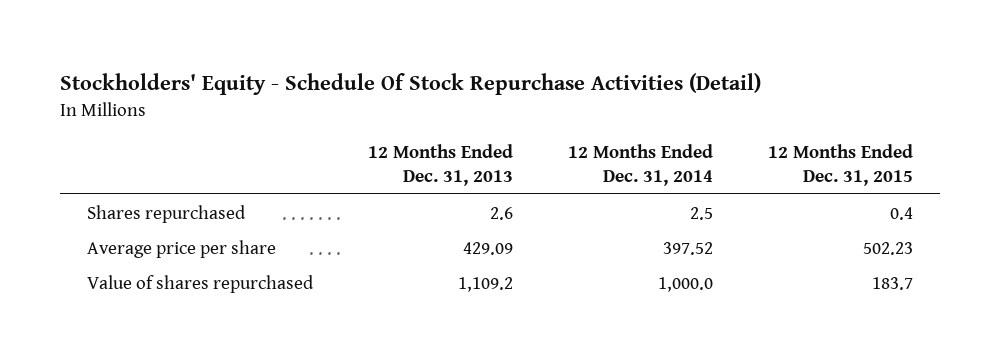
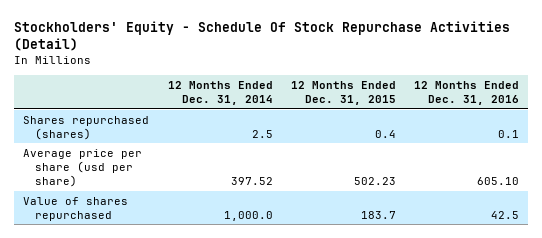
- | 12 Months Ended Dec. 31, 2013 | 12 Months Ended Dec. 31, 2014 | 12 Months Ended Dec. 31, 2015
+ | 12 Months Ended Dec. 31, 2014 | 12 Months Ended Dec. 31, 2015 | 12 Months Ended Dec. 31, 2016
- Shares repurchased | 2.6 | 2.5 | 0.4
- Average price per share | 429.09 | 397.52 | 502.23
+ Shares repurchased (shares) | 2.5 | 0.4 | 0.1
+ Average price per share (usd per share) | 397.52 | 502.23 | 605.10

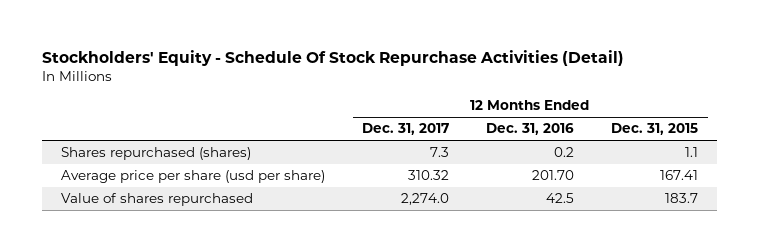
- | 12 Months Ended Dec. 31, 2014 | 12 Months Ended Dec. 31, 2015 | 12 Months Ended Dec. 31, 2016
+ | 12 Months Ended Dec. 31, 2017 | 12 Months Ended Dec. 31, 2016 | 12 Months Ended Dec. 31, 2015
- Shares repurchased (shares) | 2.5 | 0.4 | 0.1
- Average price per share (usd per share) | 397.52 | 502.23 | 605.10
+ Shares repurchased (shares) | 7.3 | 0.2 | 1.1
+ Average price per share (usd per share) | 310.32 | 201.70 | 167.41

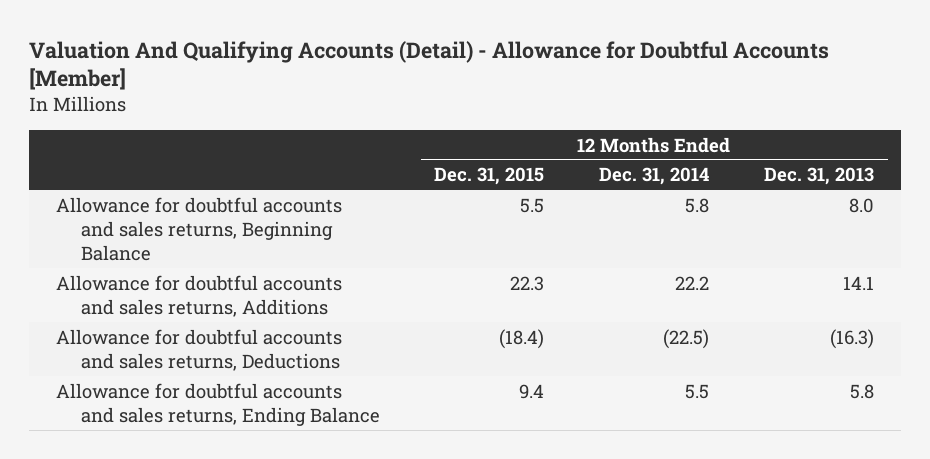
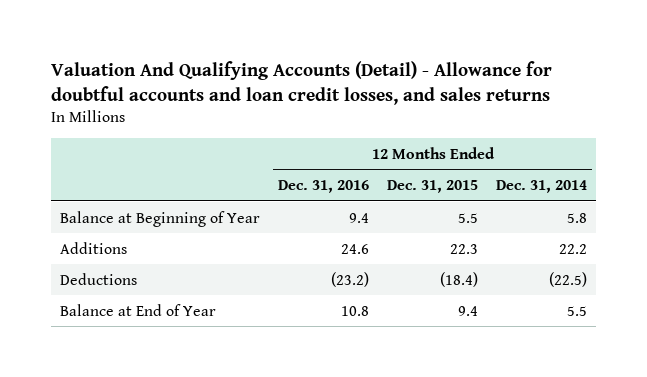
- Valuation And Qualifying Accounts (Detail) - Allowance for Doubtful Accounts [Member]
+ Valuation And Qualifying Accounts (Detail) - Allowance for doubtful accounts and loan credit losses, and sales returns
- | 12 Months Ended Dec. 31, 2015 | 12 Months Ended Dec. 31, 2014 | 12 Months Ended Dec. 31, 2013
+ | 12 Months Ended Dec. 31, 2016 | 12 Months Ended Dec. 31, 2015 | 12 Months Ended Dec. 31, 2014
- Allowance for doubtful accounts and sales returns, Beginning Balance | 5.5 | 5.8 | 8.0
- Allowance for doubtful accounts and sales returns, Additions | 22.3 | 22.2 | 14.1
- Allowance for doubtful accounts and sales returns, Deductions | (18.4) | (22.5) | (16.3)
- Allowance for doubtful accounts and sales returns, Ending Balance | 9.4 | 5.5 | 5.8
+ Balance at Beginning of Year | 9.4 | 5.5 | 5.8
+ Additions | 24.6 | 22.3 | 22.2
+ Deductions | (23.2) | (18.4) | (22.5)
+ Balance at End of Year | 10.8 | 9.4 | 5.5

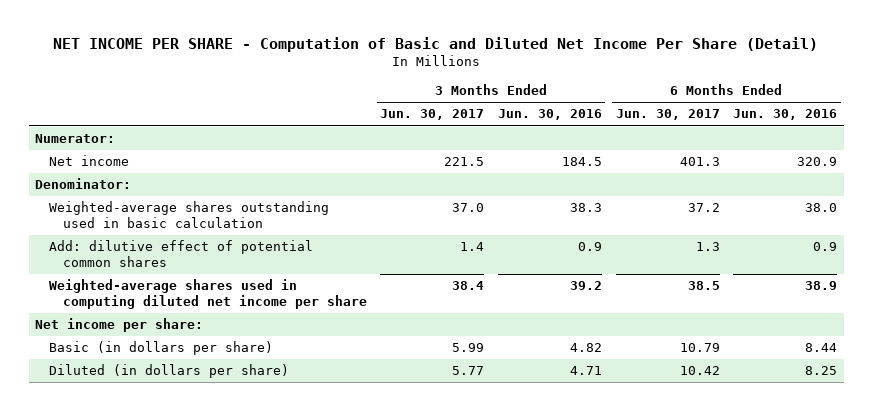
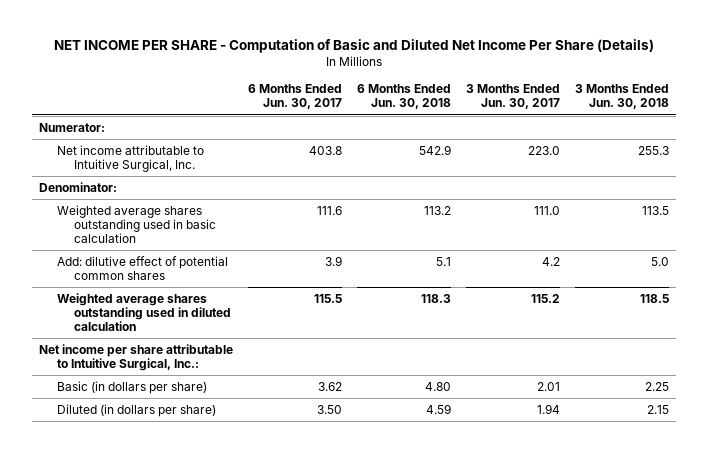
- NET INCOME PER SHARE - Computation of Basic and Diluted Net Income Per Share (Detail)
+ NET INCOME PER SHARE - Computation of Basic and Diluted Net Income Per Share (Details)
- | 3 Months Ended Jun. 30, 2017 | 3 Months Ended Jun. 30, 2016 | 6 Months Ended Jun. 30, 2017 | 6 Months Ended Jun. 30, 2016
+ | 6 Months Ended Jun. 30, 2017 | 6 Months Ended Jun. 30, 2018 | 3 Months Ended Jun. 30, 2017 | 3 Months Ended Jun. 30, 2018
- Net income | 221.5 | 184.5 | 401.3 | 320.9
+ Net income attributable to Intuitive Surgical, Inc. | 403.8 | 542.9 | 223.0 | 255.3
- Weighted-average shares outstanding used in basic calculation | 37.0 | 38.3 | 37.2 | 38.0
- Add: dilutive effect of potential common shares | 1.4 | 0.9 | 1.3 | 0.9
- Weighted-average shares used in computing diluted net income per share | 38.4 | 39.2 | 38.5 | 38.9
- Net income per share:
- Basic (in dollars per share) | 5.99 | 4.82 | 10.79 | 8.44
- Diluted (in dollars per share) | 5.77 | 4.71 | 10.42 | 8.25
+ Weighted average shares outstanding used in basic calculation | 111.6 | 113.2 | 111.0 | 113.5
+ Add: dilutive effect of potential common shares | 3.9 | 5.1 | 4.2 | 5.0
+ Weighted average shares outstanding used in diluted calculation | 115.5 | 118.3 | 115.2 | 118.5
+ Net income per share attributable to Intuitive Surgical, Inc.:
+ Basic (in dollars per share) | 3.62 | 4.80 | 2.01 | 2.25
+ Diluted (in dollars per share) | 3.50 | 4.59 | 1.94 | 2.15

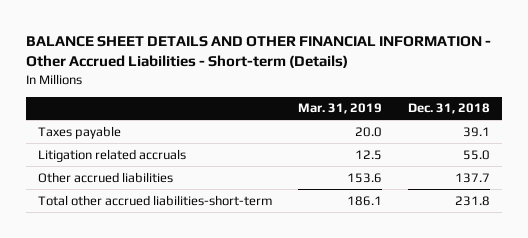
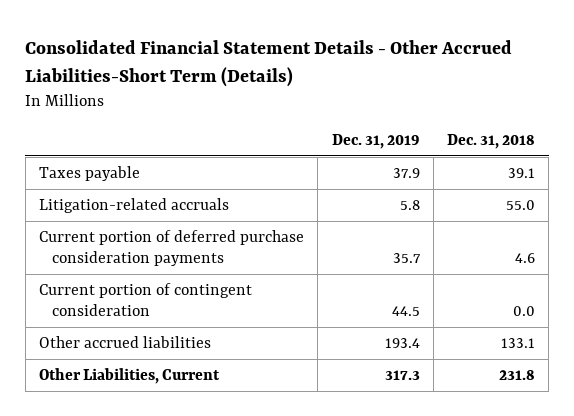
- BALANCE SHEET DETAILS AND OTHER FINANCIAL INFORMATION - Other Accrued Liabilities - Short-term (Details)
+ Consolidated Financial Statement Details - Other Accrued Liabilities-Short Term (Details)
- | Mar. 31, 2019 | Dec. 31, 2018
+ | Dec. 31, 2019 | Dec. 31, 2018
- Litigation related accruals | 12.5 | 55.0
- Other accrued liabilities | 153.6 | 137.7
- Total other accrued liabilities-short-term | 186.1 | 231.8
+ Litigation-related accruals | 5.8 | 55.0
+ Current portion of deferred purchase consideration payments | 35.7 | 4.6
+ Current portion of contingent consideration | 44.5 | 0.0
+ Other accrued liabilities | 193.4 | 133.1
+ Other Liabilities, Current | 317.3 | 231.8

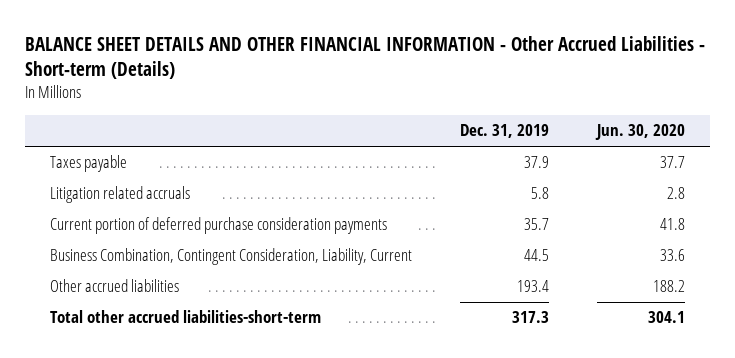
- Consolidated Financial Statement Details - Other Accrued Liabilities-Short Term (Details)
+ BALANCE SHEET DETAILS AND OTHER FINANCIAL INFORMATION - Other Accrued Liabilities - Short-term (Details)
- | Dec. 31, 2019 | Dec. 31, 2018
+ | Dec. 31, 2019 | Jun. 30, 2020
- Litigation-related accruals | 5.8 | 55.0
+ Litigation related accruals | 5.8 | 2.8
- Current portion of contingent consideration | 44.5 | 0.0
+ Business Combination, Contingent Consideration, Liability, Current | 44.5 | 33.6
- Other Liabilities, Current | 317.3 | 231.8
+ Total other accrued liabilities-short-term | 317.3 | 304.1

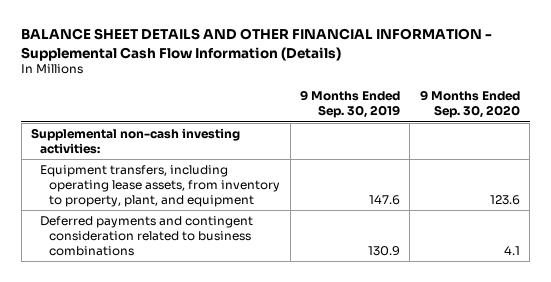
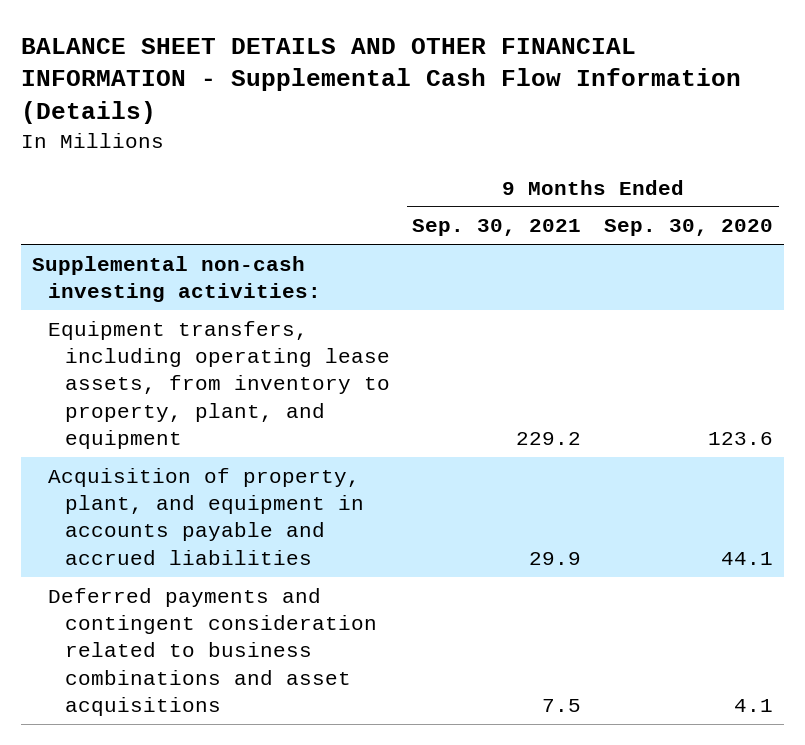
- | 9 Months Ended Sep. 30, 2019 | 9 Months Ended Sep. 30, 2020
+ | 9 Months Ended Sep. 30, 2021 | 9 Months Ended Sep. 30, 2020
- Deferred payments and contingent consideration related to business combinations | 130.9 | 4.1
+ Acquisition of property, plant, and equipment in accounts payable and accrued liabilities | 29.9 | 44.1
+ Deferred payments and contingent consideration related to business combinations and asset acquisitions | 7.5 | 4.1

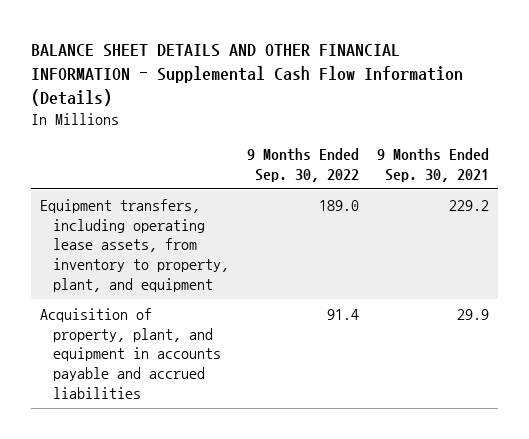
- | 9 Months Ended Sep. 30, 2021 | 9 Months Ended Sep. 30, 2020
+ | 9 Months Ended Sep. 30, 2022 | 9 Months Ended Sep. 30, 2021
- Supplemental non-cash investing activities:
- Deferred payments and contingent consideration related to business combinations and asset acquisitions | 7.5 | 4.1

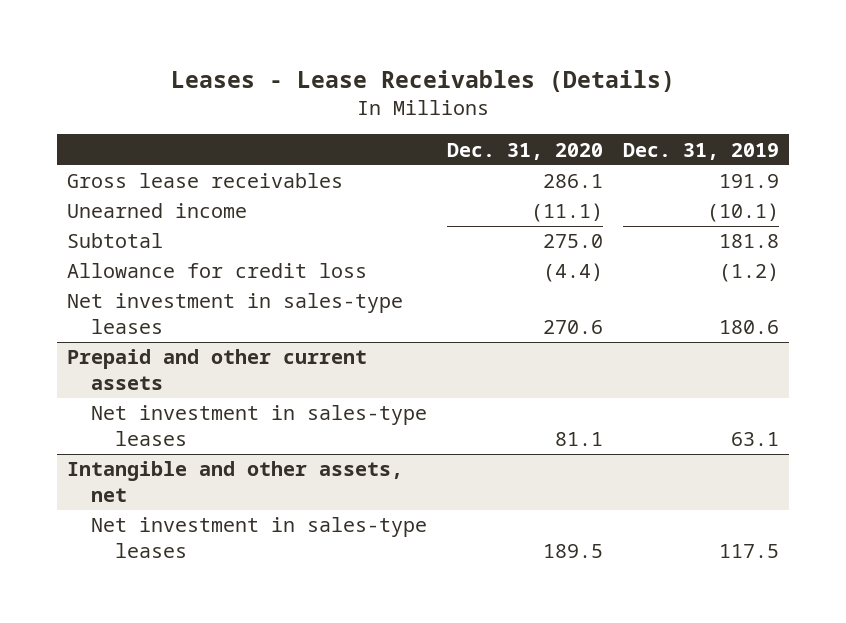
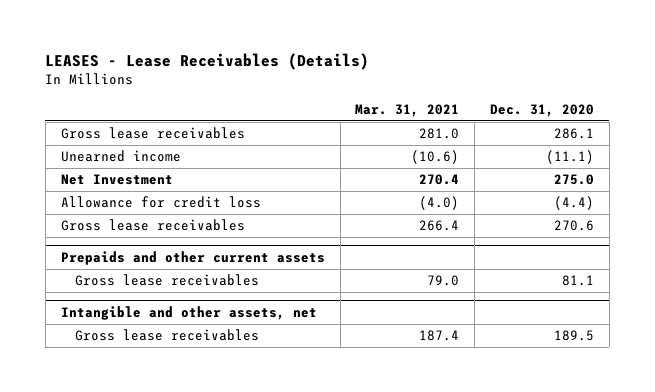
- Leases - Lease Receivables (Details)
+ LEASES - Lease Receivables (Details)
- | Dec. 31, 2020 | Dec. 31, 2019
+ | Mar. 31, 2021 | Dec. 31, 2020
- Subtotal | 275.0 | 181.8
+ Net Investment | 270.4 | 275.0
- Net investment in sales-type leases | 270.6 | 180.6
- Prepaid and other current assets
- Net investment in sales-type leases | 81.1 | 63.1
+ Gross lease receivables | 266.4 | 270.6
+ Prepaids and other current assets
+ Gross lease receivables | 79.0 | 81.1
@ Intangible and other assets, net
- Net investment in sales-type leases | 189.5 | 117.5
+ Gross lease receivables | 187.4 | 189.5

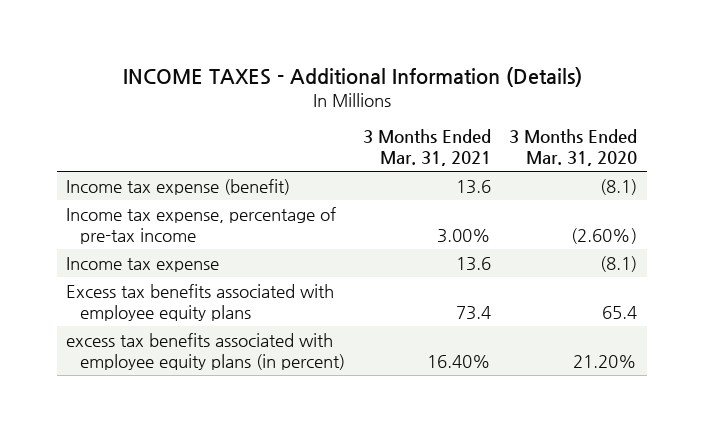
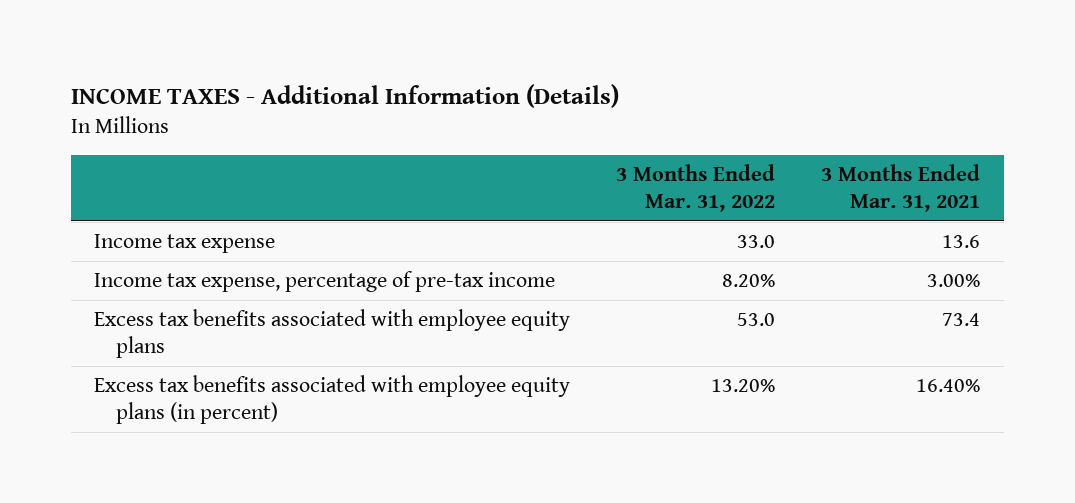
- | 3 Months Ended Mar. 31, 2021 | 3 Months Ended Mar. 31, 2020
+ | 3 Months Ended Mar. 31, 2022 | 3 Months Ended Mar. 31, 2021
- Income tax expense (benefit) | 13.6 | (8.1)
moved down: Income tax expense, percentage of pre-tax income | 8.20% | 3.00%
- excess tax benefits associated with employee equity plans (in percent) | 16.40% | 21.20%
+ Excess tax benefits associated with employee equity plans (in percent) | 13.20% | 16.40%

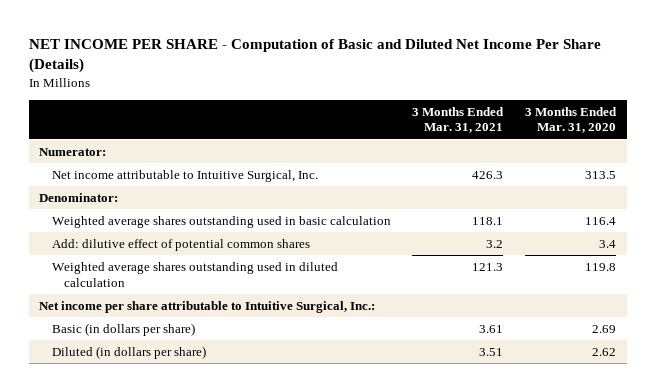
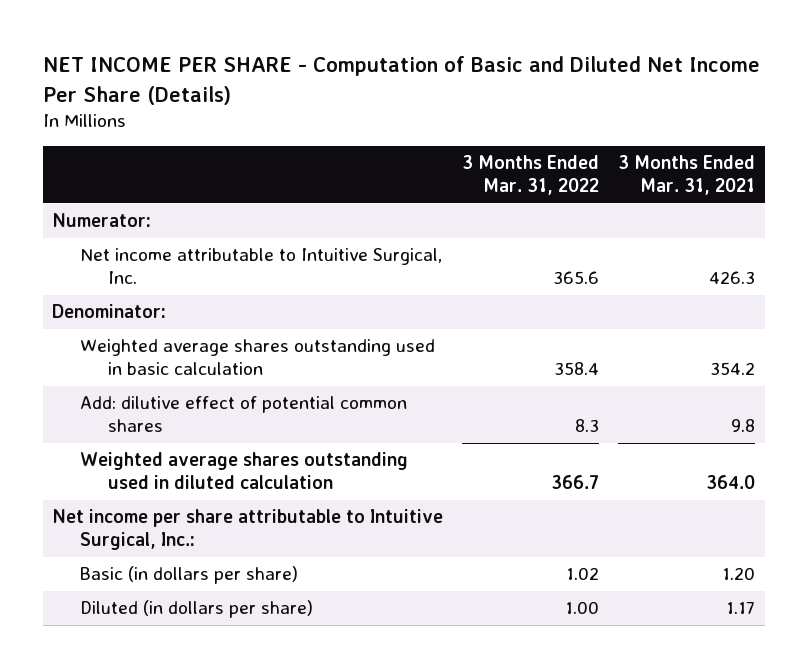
- | 3 Months Ended Mar. 31, 2021 | 3 Months Ended Mar. 31, 2020
+ | 3 Months Ended Mar. 31, 2022 | 3 Months Ended Mar. 31, 2021
- Weighted average shares outstanding used in basic calculation | 118.1 | 116.4
- Add: dilutive effect of potential common shares | 3.2 | 3.4
- Weighted average shares outstanding used in diluted calculation | 121.3 | 119.8
+ Weighted average shares outstanding used in basic calculation | 358.4 | 354.2
+ Add: dilutive effect of potential common shares | 8.3 | 9.8
+ Weighted average shares outstanding used in diluted calculation | 366.7 | 364.0
- Basic (in dollars per share) | 3.61 | 2.69
- Diluted (in dollars per share) | 3.51 | 2.62
+ Basic (in dollars per share) | 1.02 | 1.20
+ Diluted (in dollars per share) | 1.00 | 1.17

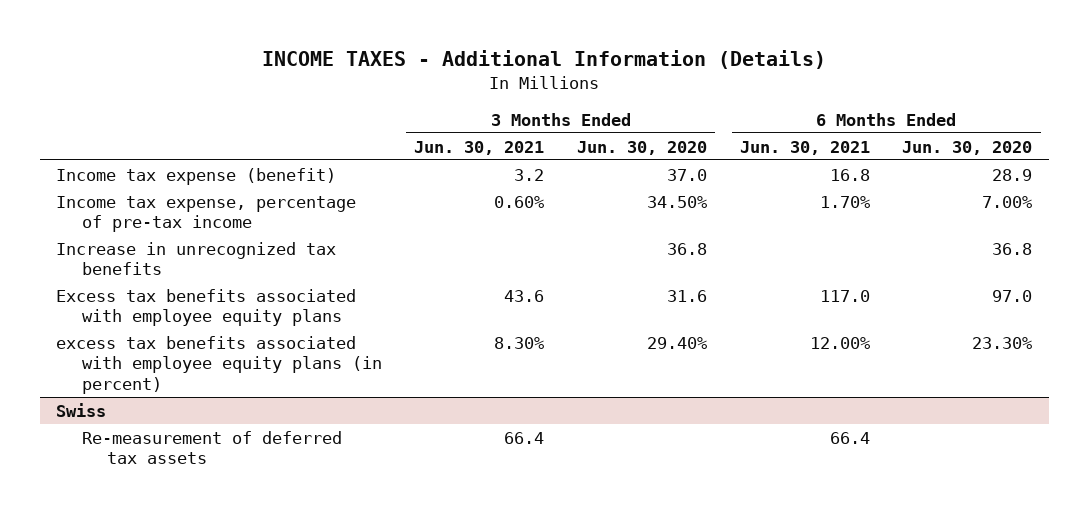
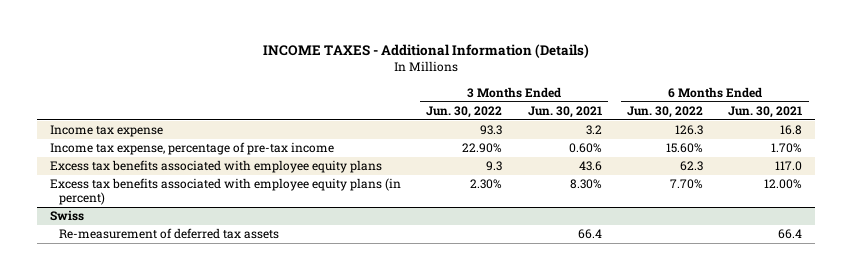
- | 3 Months Ended Jun. 30, 2021 | 3 Months Ended Jun. 30, 2020 | 6 Months Ended Jun. 30, 2021 | 6 Months Ended Jun. 30, 2020
+ | 3 Months Ended Jun. 30, 2022 | 3 Months Ended Jun. 30, 2021 | 6 Months Ended Jun. 30, 2022 | 6 Months Ended Jun. 30, 2021
- Income tax expense (benefit) | 3.2 | 37.0 | 16.8 | 28.9
+ Income tax expense | 93.3 | 3.2 | 126.3 | 16.8
- Increase in unrecognized tax benefits | | 36.8 | | 36.8
- excess tax benefits associated with employee equity plans (in percent) | 8.30% | 29.40% | 12.00% | 23.30%
+ Excess tax benefits associated with employee equity plans (in percent) | 2.30% | 8.30% | 7.70% | 12.00%

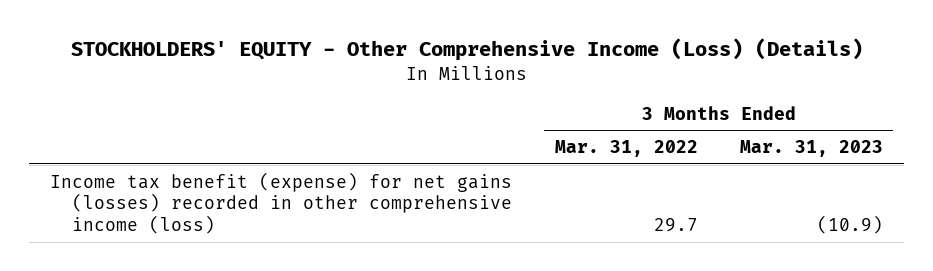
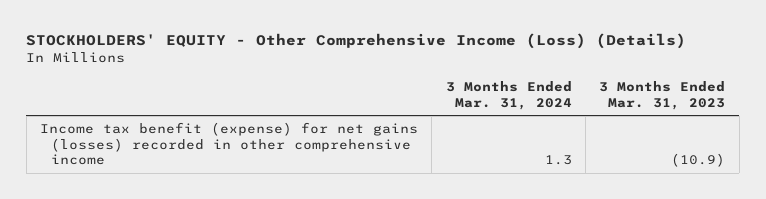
- | 3 Months Ended Mar. 31, 2022 | 3 Months Ended Mar. 31, 2023
+ | 3 Months Ended Mar. 31, 2024 | 3 Months Ended Mar. 31, 2023
- Income tax benefit (expense) for net gains (losses) recorded in other comprehensive income (loss) | 29.7 | (10.9)
+ Income tax benefit (expense) for net gains (losses) recorded in other comprehensive income | 1.3 | (10.9)

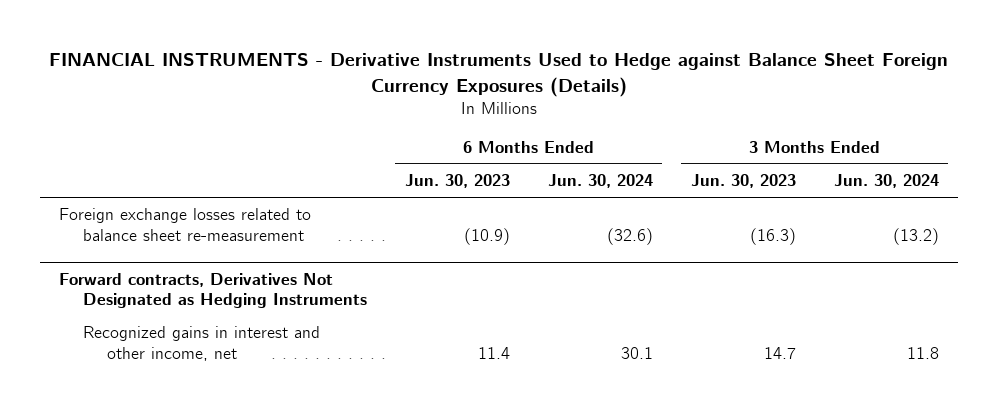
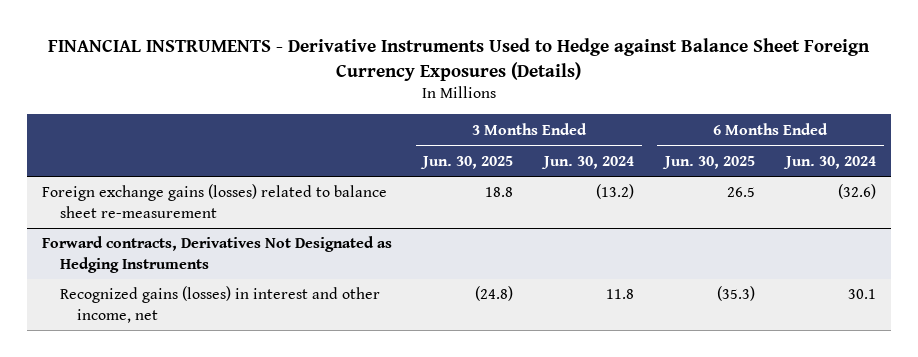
- | 6 Months Ended Jun. 30, 2023 | 6 Months Ended Jun. 30, 2024 | 3 Months Ended Jun. 30, 2023 | 3 Months Ended Jun. 30, 2024
+ | 3 Months Ended Jun. 30, 2025 | 3 Months Ended Jun. 30, 2024 | 6 Months Ended Jun. 30, 2025 | 6 Months Ended Jun. 30, 2024
- Foreign exchange losses related to balance sheet re-measurement | (10.9) | (32.6) | (16.3) | (13.2)
+ Foreign exchange gains (losses) related to balance sheet re-measurement | 18.8 | (13.2) | 26.5 | (32.6)
@ Forward contracts, Derivatives Not Designated as Hedging Instruments
- Recognized gains in interest and other income, net | 11.4 | 30.1 | 14.7 | 11.8
+ Recognized gains (losses) in interest and other income, net | (24.8) | 11.8 | (35.3) | 30.1

